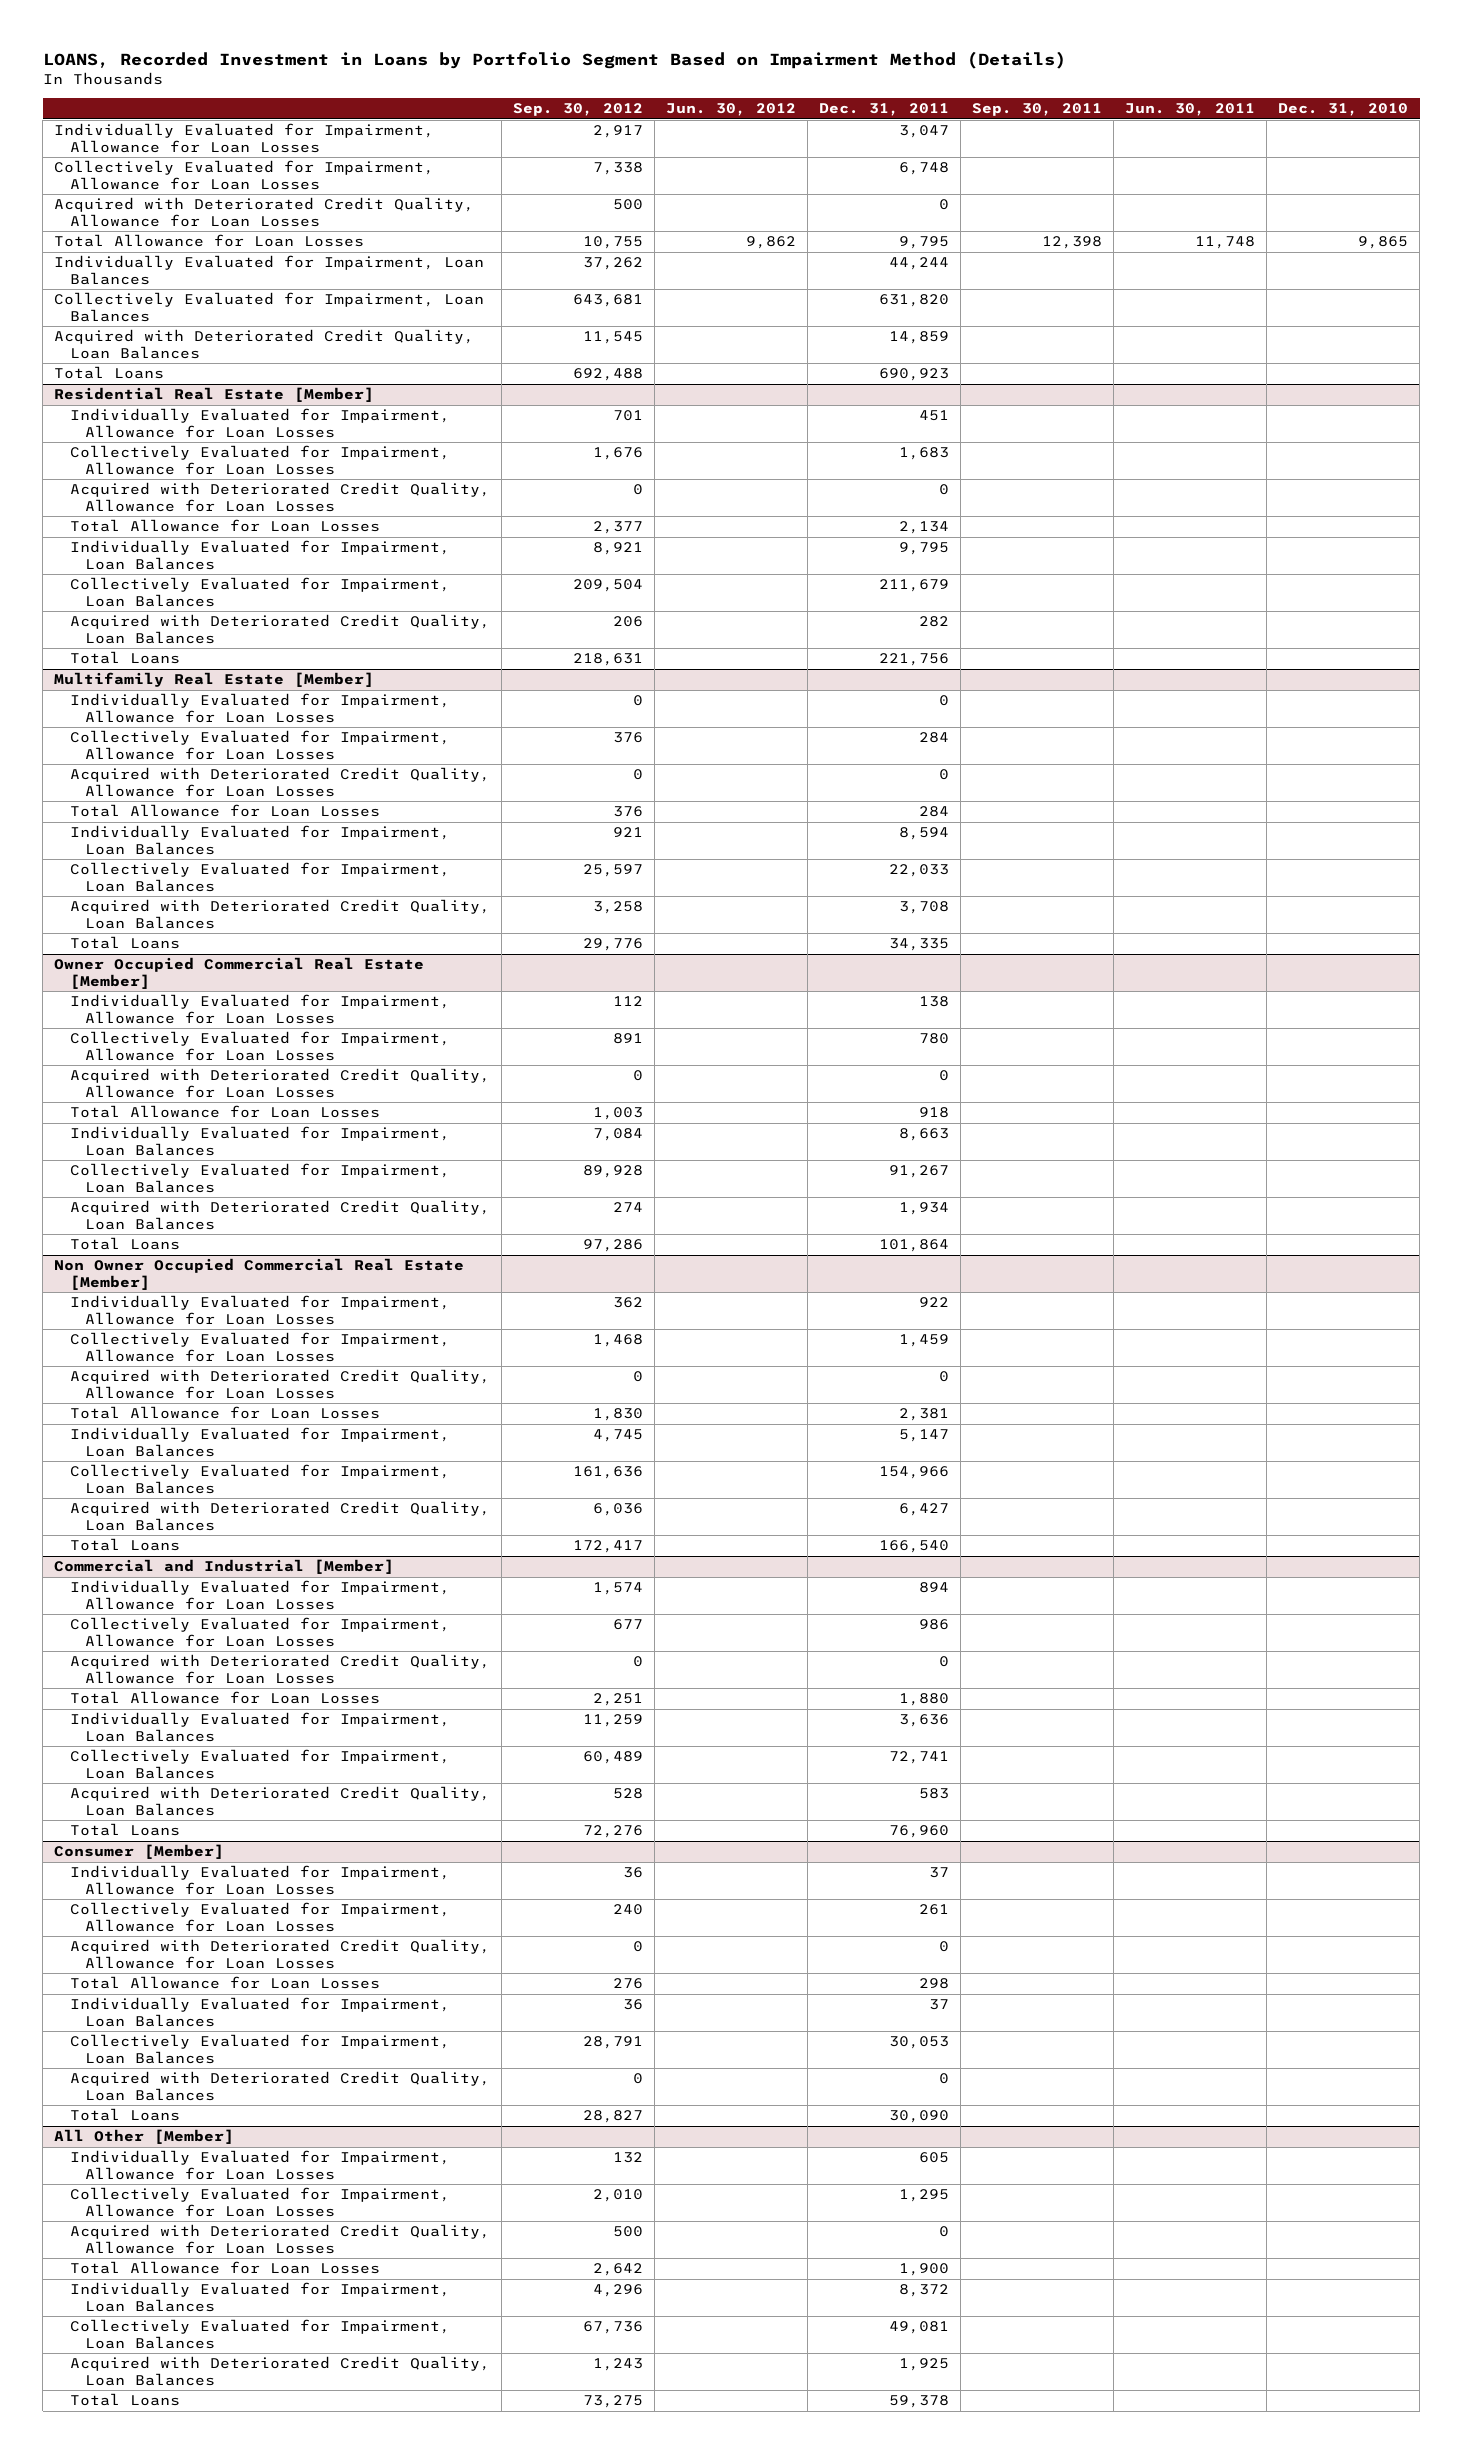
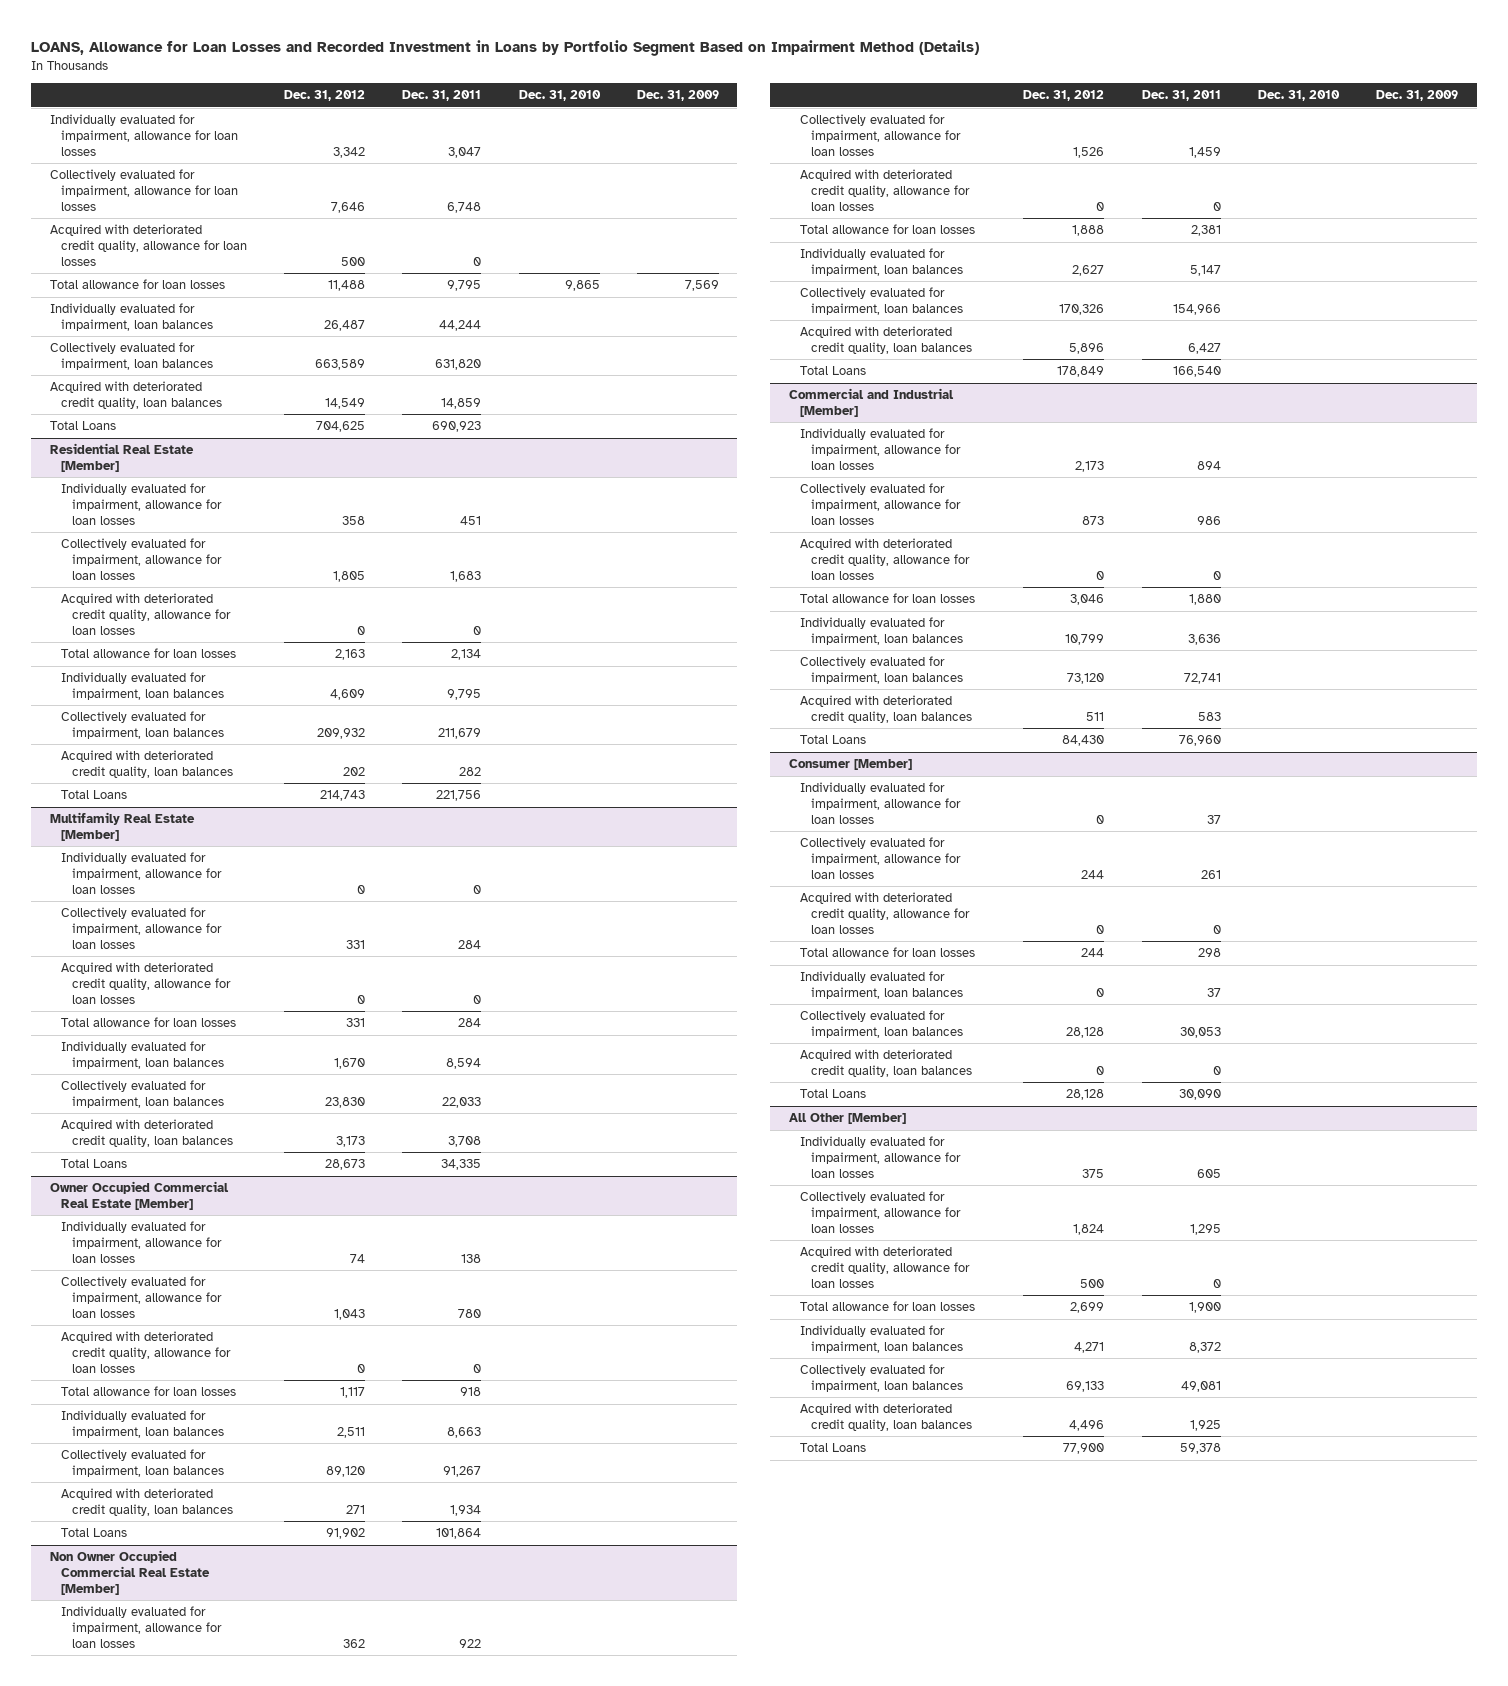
- LOANS, Recorded Investment in Loans by Portfolio Segment Based on Impairment Method (Details)
+ LOANS, Allowance for Loan Losses and Recorded Investment in Loans by Portfolio Segment Based on Impairment Method (Details)
- | Sep. 30, 2012 | Jun. 30, 2012 | Dec. 31, 2011 | Sep. 30, 2011 | Jun. 30, 2011 | Dec. 31, 2010
+ | Dec. 31, 2012 | Dec. 31, 2011 | Dec. 31, 2010 | Dec. 31, 2009
- Individually Evaluated for Impairment, Allowance for Loan Losses | 2,917 | | 3,047 | | |
- Collectively Evaluated for Impairment, Allowance for Loan Losses | 7,338 | | 6,748 | | |
- Acquired with Deteriorated Credit Quality, Allowance for Loan Losses | 500 | | 0 | | |
- Total Allowance for Loan Losses | 10,755 | 9,862 | 9,795 | 12,398 | 11,748 | 9,865
- Individually Evaluated for Impairment, Loan Balances | 37,262 | | 44,244 | | |
- Collectively Evaluated for Impairment, Loan Balances | 643,681 | | 631,820 | | |
- Acquired with Deteriorated Credit Quality, Loan Balances | 11,545 | | 14,859 | | |
+ Individually evaluated for impairment, allowance for loan losses | 3,342 | 3,047 | |
+ Collectively evaluated for impairment, allowance for loan losses | 7,646 | 6,748 | |
+ Acquired with deteriorated credit quality, allowance for loan losses | 500 | 0 | |
+ Total allowance for loan losses | 11,488 | 9,795 | 9,865 | 7,569
+ Individually evaluated for impairment, loan balances | 26,487 | 44,244 | |
+ Collectively evaluated for impairment, loan balances | 663,589 | 631,820 | |
+ Acquired with deteriorated credit quality, loan balances | 14,549 | 14,859 | |
@ Residential Real Estate [Member]
- Individually Evaluated for Impairment, Allowance for Loan Losses | 701 | | 451 | | |
- Collectively Evaluated for Impairment, Allowance for Loan Losses | 1,676 | | 1,683 | | |
- Acquired with Deteriorated Credit Quality, Allowance for Loan Losses | 0 | | 0 | | |
- Total Allowance for Loan Losses | 2,377 | | 2,134 | | |
- Individually Evaluated for Impairment, Loan Balances | 8,921 | | 9,795 | | |
- Collectively Evaluated for Impairment, Loan Balances | 209,504 | | 211,679 | | |
- Acquired with Deteriorated Credit Quality, Loan Balances | 206 | | 282 | | |
+ Individually evaluated for impairment, allowance for loan losses | 358 | 451 | |
+ Collectively evaluated for impairment, allowance for loan losses | 1,805 | 1,683 | |
+ Acquired with deteriorated credit quality, allowance for loan losses | 0 | 0 | |
+ Total allowance for loan losses | 2,163 | 2,134 | |
+ Individually evaluated for impairment, loan balances | 4,609 | 9,795 | |
+ Collectively evaluated for impairment, loan balances | 209,932 | 211,679 | |
+ Acquired with deteriorated credit quality, loan balances | 202 | 282 | |
@ Multifamily Real Estate [Member]
- Individually Evaluated for Impairment, Allowance for Loan Losses | 0 | | 0 | | |
- Collectively Evaluated for Impairment, Allowance for Loan Losses | 376 | | 284 | | |
- Acquired with Deteriorated Credit Quality, Allowance for Loan Losses | 0 | | 0 | | |
- Total Allowance for Loan Losses | 376 | | 284 | | |
- Individually Evaluated for Impairment, Loan Balances | 921 | | 8,594 | | |
- Collectively Evaluated for Impairment, Loan Balances | 25,597 | | 22,033 | | |
- Acquired with Deteriorated Credit Quality, Loan Balances | 3,258 | | 3,708 | | |
+ Individually evaluated for impairment, allowance for loan losses | 0 | 0 | |
+ Collectively evaluated for impairment, allowance for loan losses | 331 | 284 | |
+ Acquired with deteriorated credit quality, allowance for loan losses | 0 | 0 | |
+ Total allowance for loan losses | 331 | 284 | |
+ Individually evaluated for impairment, loan balances | 1,670 | 8,594 | |
+ Collectively evaluated for impairment, loan balances | 23,830 | 22,033 | |
+ Acquired with deteriorated credit quality, loan balances | 3,173 | 3,708 | |
@ Owner Occupied Commercial Real Estate [Member]
- Individually Evaluated for Impairment, Allowance for Loan Losses | 112 | | 138 | | |
- Collectively Evaluated for Impairment, Allowance for Loan Losses | 891 | | 780 | | |
- Acquired with Deteriorated Credit Quality, Allowance for Loan Losses | 0 | | 0 | | |
- Total Allowance for Loan Losses | 1,003 | | 918 | | |
- Individually Evaluated for Impairment, Loan Balances | 7,084 | | 8,663 | | |
- Collectively Evaluated for Impairment, Loan Balances | 89,928 | | 91,267 | | |
- Acquired with Deteriorated Credit Quality, Loan Balances | 274 | | 1,934 | | |
+ Individually evaluated for impairment, allowance for loan losses | 74 | 138 | |
+ Collectively evaluated for impairment, allowance for loan losses | 1,043 | 780 | |
+ Acquired with deteriorated credit quality, allowance for loan losses | 0 | 0 | |
+ Total allowance for loan losses | 1,117 | 918 | |
+ Individually evaluated for impairment, loan balances | 2,511 | 8,663 | |
+ Collectively evaluated for impairment, loan balances | 89,120 | 91,267 | |
+ Acquired with deteriorated credit quality, loan balances | 271 | 1,934 | |
@ Non Owner Occupied Commercial Real Estate [Member]
- Individually Evaluated for Impairment, Allowance for Loan Losses | 362 | | 922 | | |
- Collectively Evaluated for Impairment, Allowance for Loan Losses | 1,468 | | 1,459 | | |
- Acquired with Deteriorated Credit Quality, Allowance for Loan Losses | 0 | | 0 | | |
- Total Allowance for Loan Losses | 1,830 | | 2,381 | | |
- Individually Evaluated for Impairment, Loan Balances | 4,745 | | 5,147 | | |
- Collectively Evaluated for Impairment, Loan Balances | 161,636 | | 154,966 | | |
- Acquired with Deteriorated Credit Quality, Loan Balances | 6,036 | | 6,427 | | |
+ Individually evaluated for impairment, allowance for loan losses | 362 | 922 | |
+ Collectively evaluated for impairment, allowance for loan losses | 1,526 | 1,459 | |
+ Acquired with deteriorated credit quality, allowance for loan losses | 0 | 0 | |
+ Total allowance for loan losses | 1,888 | 2,381 | |
+ Individually evaluated for impairment, loan balances | 2,627 | 5,147 | |
+ Collectively evaluated for impairment, loan balances | 170,326 | 154,966 | |
+ Acquired with deteriorated credit quality, loan balances | 5,896 | 6,427 | |
@ Commercial and Industrial [Member]
- Individually Evaluated for Impairment, Allowance for Loan Losses | 1,574 | | 894 | | |
- Collectively Evaluated for Impairment, Allowance for Loan Losses | 677 | | 986 | | |
- Acquired with Deteriorated Credit Quality, Allowance for Loan Losses | 0 | | 0 | | |
- Total Allowance for Loan Losses | 2,251 | | 1,880 | | |
- Individually Evaluated for Impairment, Loan Balances | 11,259 | | 3,636 | | |
- Collectively Evaluated for Impairment, Loan Balances | 60,489 | | 72,741 | | |
- Acquired with Deteriorated Credit Quality, Loan Balances | 528 | | 583 | | |
+ Individually evaluated for impairment, allowance for loan losses | 2,173 | 894 | |
+ Collectively evaluated for impairment, allowance for loan losses | 873 | 986 | |
+ Acquired with deteriorated credit quality, allowance for loan losses | 0 | 0 | |
+ Total allowance for loan losses | 3,046 | 1,880 | |
+ Individually evaluated for impairment, loan balances | 10,799 | 3,636 | |
+ Collectively evaluated for impairment, loan balances | 73,120 | 72,741 | |
+ Acquired with deteriorated credit quality, loan balances | 511 | 583 | |
@ Consumer [Member]
- Individually Evaluated for Impairment, Allowance for Loan Losses | 36 | | 37 | | |
- Collectively Evaluated for Impairment, Allowance for Loan Losses | 240 | | 261 | | |
- Acquired with Deteriorated Credit Quality, Allowance for Loan Losses | 0 | | 0 | | |
- Total Allowance for Loan Losses | 276 | | 298 | | |
- Individually Evaluated for Impairment, Loan Balances | 36 | | 37 | | |
- Collectively Evaluated for Impairment, Loan Balances | 28,791 | | 30,053 | | |
- Acquired with Deteriorated Credit Quality, Loan Balances | 0 | | 0 | | |
+ Individually evaluated for impairment, allowance for loan losses | 0 | 37 | |
+ Collectively evaluated for impairment, allowance for loan losses | 244 | 261 | |
+ Acquired with deteriorated credit quality, allowance for loan losses | 0 | 0 | |
+ Total allowance for loan losses | 244 | 298 | |
+ Individually evaluated for impairment, loan balances | 0 | 37 | |
+ Collectively evaluated for impairment, loan balances | 28,128 | 30,053 | |
+ Acquired with deteriorated credit quality, loan balances | 0 | 0 | |
@ All Other [Member]
- Individually Evaluated for Impairment, Allowance for Loan Losses | 132 | | 605 | | |
- Collectively Evaluated for Impairment, Allowance for Loan Losses | 2,010 | | 1,295 | | |
- Acquired with Deteriorated Credit Quality, Allowance for Loan Losses | 500 | | 0 | | |
- Total Allowance for Loan Losses | 2,642 | | 1,900 | | |
- Individually Evaluated for Impairment, Loan Balances | 4,296 | | 8,372 | | |
- Collectively Evaluated for Impairment, Loan Balances | 67,736 | | 49,081 | | |
- Acquired with Deteriorated Credit Quality, Loan Balances | 1,243 | | 1,925 | | |
+ Individually evaluated for impairment, allowance for loan losses | 375 | 605 | |
+ Collectively evaluated for impairment, allowance for loan losses | 1,824 | 1,295 | |
+ Acquired with deteriorated credit quality, allowance for loan losses | 500 | 0 | |
+ Total allowance for loan losses | 2,699 | 1,900 | |
+ Individually evaluated for impairment, loan balances | 4,271 | 8,372 | |
+ Collectively evaluated for impairment, loan balances | 69,133 | 49,081 | |
+ Acquired with deteriorated credit quality, loan balances | 4,496 | 1,925 | |

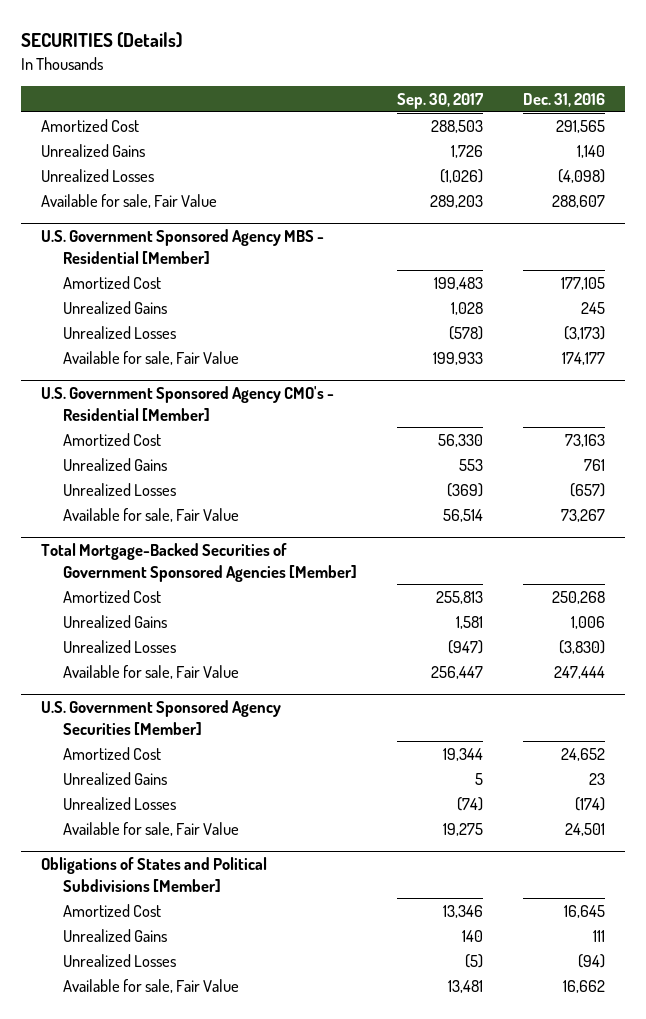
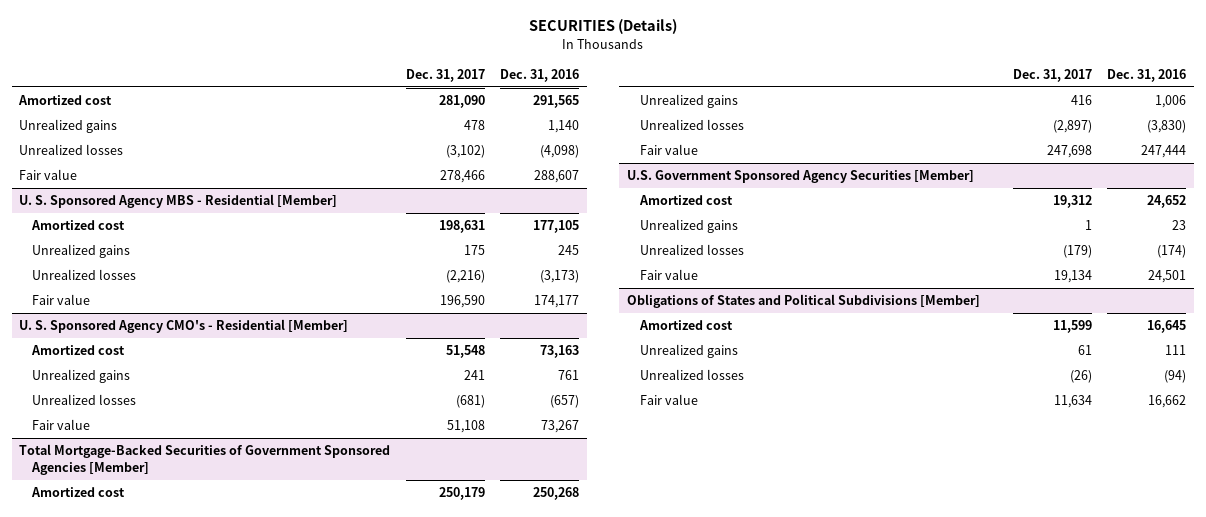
- | Sep. 30, 2017 | Dec. 31, 2016
+ | Dec. 31, 2017 | Dec. 31, 2016
- Amortized Cost | 288,503 | 291,565
- Unrealized Gains | 1,726 | 1,140
- Unrealized Losses | (1,026) | (4,098)
- Available for sale, Fair Value | 289,203 | 288,607
- U.S. Government Sponsored Agency MBS - Residential [Member]
- Amortized Cost | 199,483 | 177,105
- Unrealized Gains | 1,028 | 245
- Unrealized Losses | (578) | (3,173)
- Available for sale, Fair Value | 199,933 | 174,177
- U.S. Government Sponsored Agency CMO's - Residential [Member]
- Amortized Cost | 56,330 | 73,163
- Unrealized Gains | 553 | 761
- Unrealized Losses | (369) | (657)
- Available for sale, Fair Value | 56,514 | 73,267
+ Amortized cost | 281,090 | 291,565
+ Unrealized gains | 478 | 1,140
+ Unrealized losses | (3,102) | (4,098)
+ Fair value | 278,466 | 288,607
+ U. S. Sponsored Agency MBS - Residential [Member]
+ Amortized cost | 198,631 | 177,105
+ Unrealized gains | 175 | 245
+ Unrealized losses | (2,216) | (3,173)
+ Fair value | 196,590 | 174,177
+ U. S. Sponsored Agency CMO's - Residential [Member]
+ Amortized cost | 51,548 | 73,163
+ Unrealized gains | 241 | 761
+ Unrealized losses | (681) | (657)
+ Fair value | 51,108 | 73,267
@ Total Mortgage-Backed Securities of Government Sponsored Agencies [Member]
- Amortized Cost | 255,813 | 250,268
- Unrealized Gains | 1,581 | 1,006
- Unrealized Losses | (947) | (3,830)
- Available for sale, Fair Value | 256,447 | 247,444
+ Amortized cost | 250,179 | 250,268
+ Unrealized gains | 416 | 1,006
+ Unrealized losses | (2,897) | (3,830)
+ Fair value | 247,698 | 247,444
@ U.S. Government Sponsored Agency Securities [Member]
- Amortized Cost | 19,344 | 24,652
- Unrealized Gains | 5 | 23
- Unrealized Losses | (74) | (174)
- Available for sale, Fair Value | 19,275 | 24,501
+ Amortized cost | 19,312 | 24,652
+ Unrealized gains | 1 | 23
+ Unrealized losses | (179) | (174)
+ Fair value | 19,134 | 24,501
@ Obligations of States and Political Subdivisions [Member]
- Amortized Cost | 13,346 | 16,645
- Unrealized Gains | 140 | 111
- Unrealized Losses | (5) | (94)
- Available for sale, Fair Value | 13,481 | 16,662
+ Amortized cost | 11,599 | 16,645
+ Unrealized gains | 61 | 111
+ Unrealized losses | (26) | (94)
+ Fair value | 11,634 | 16,662

